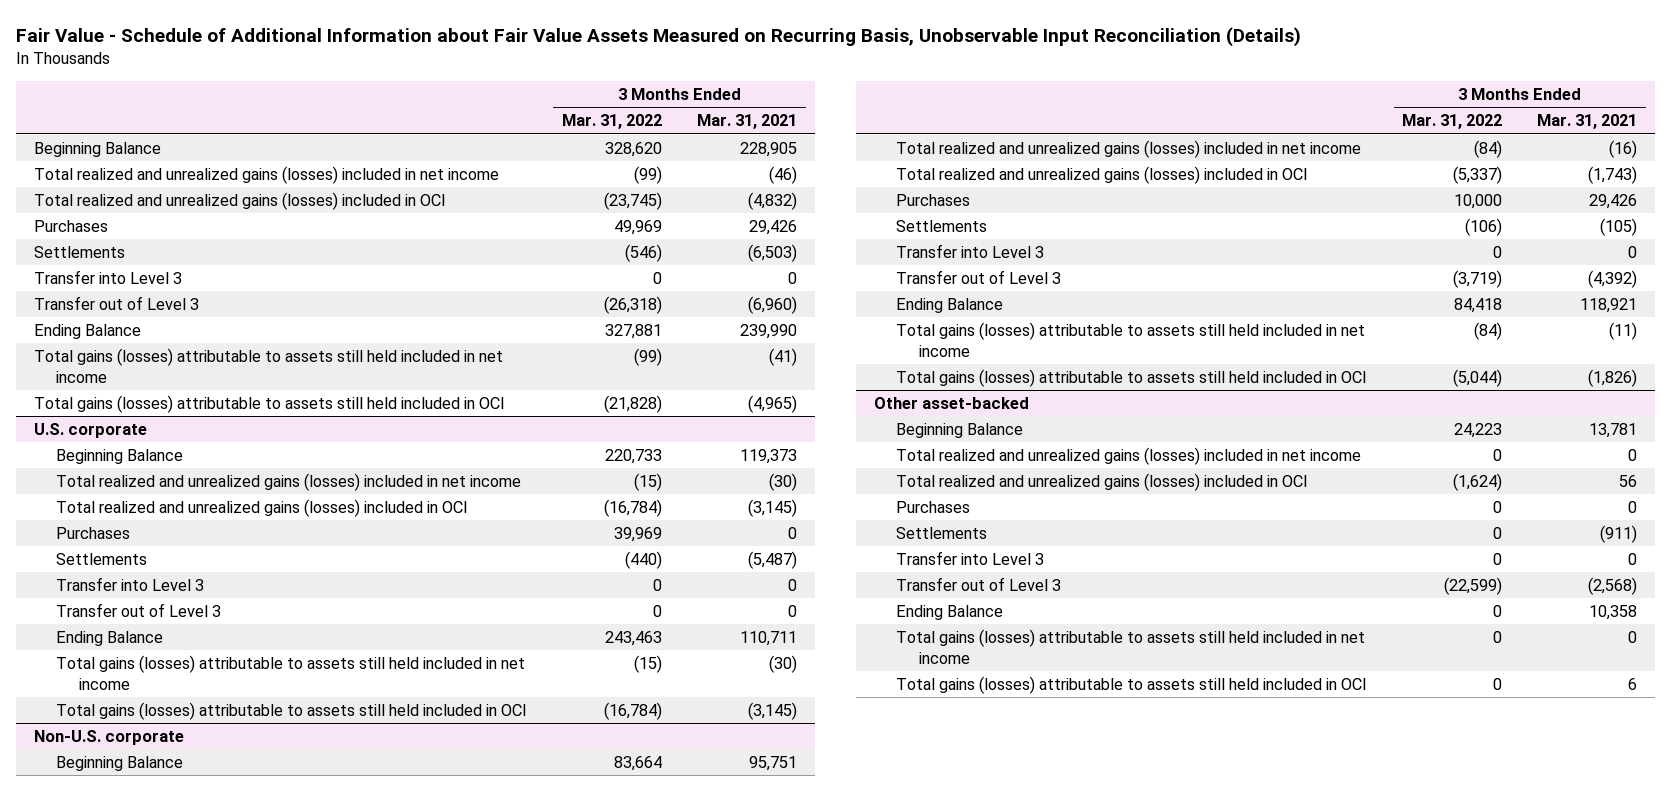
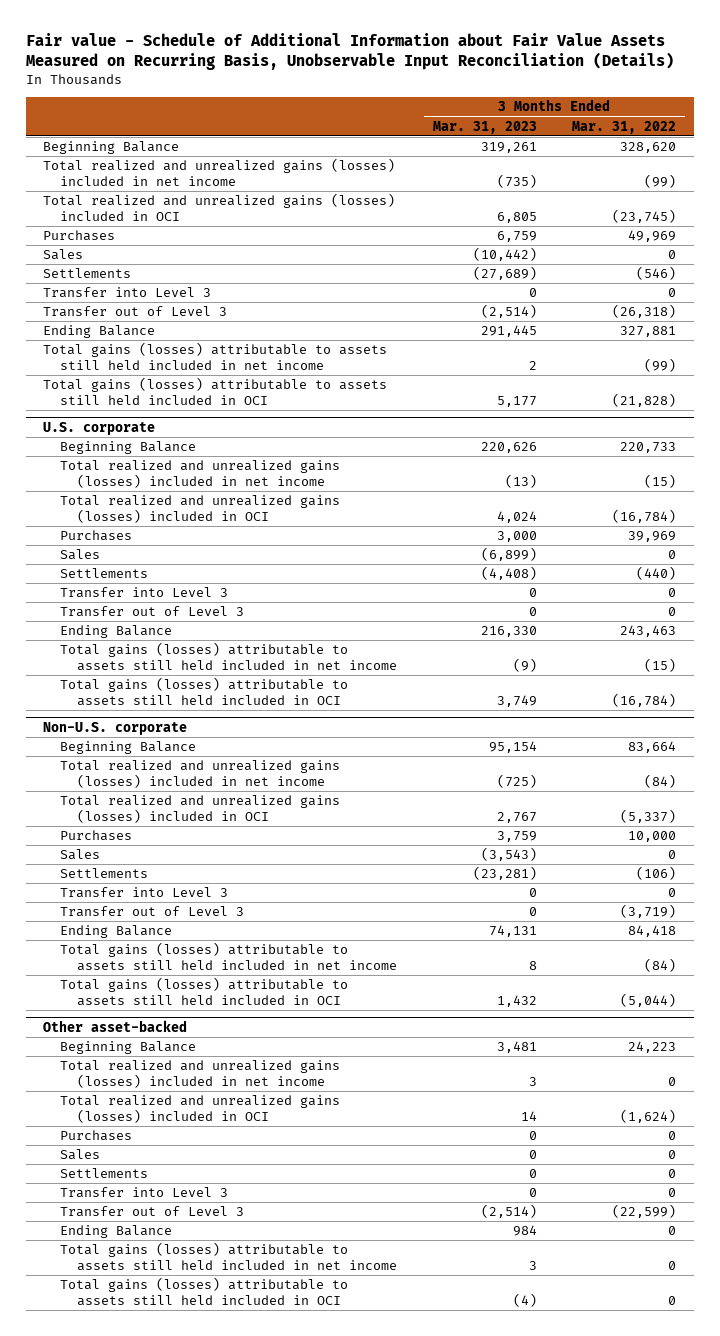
- Fair Value - Schedule of Additional Information about Fair Value Assets Measured on Recurring Basis, Unobservable Input Reconciliation (Details)
+ Fair value - Schedule of Additional Information about Fair Value Assets Measured on Recurring Basis, Unobservable Input Reconciliation (Details)
- | 3 Months Ended Mar. 31, 2022 | 3 Months Ended Mar. 31, 2021
+ | 3 Months Ended Mar. 31, 2023 | 3 Months Ended Mar. 31, 2022
+ Sales | (10,442) | 0
@ U.S. corporate
+ Sales | (6,899) | 0
@ Non-U.S. corporate
+ Sales | (3,543) | 0
@ Other asset-backed
+ Sales | 0 | 0

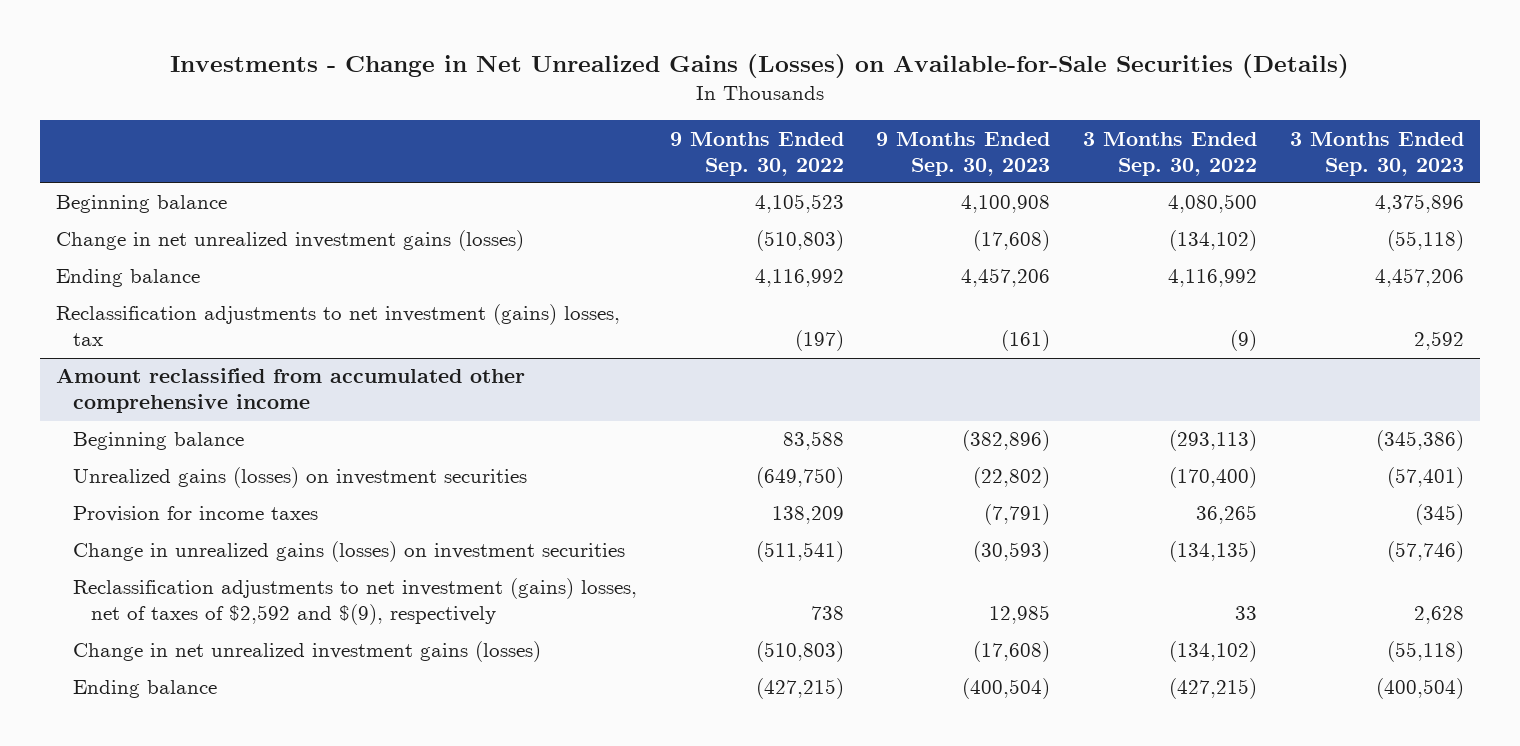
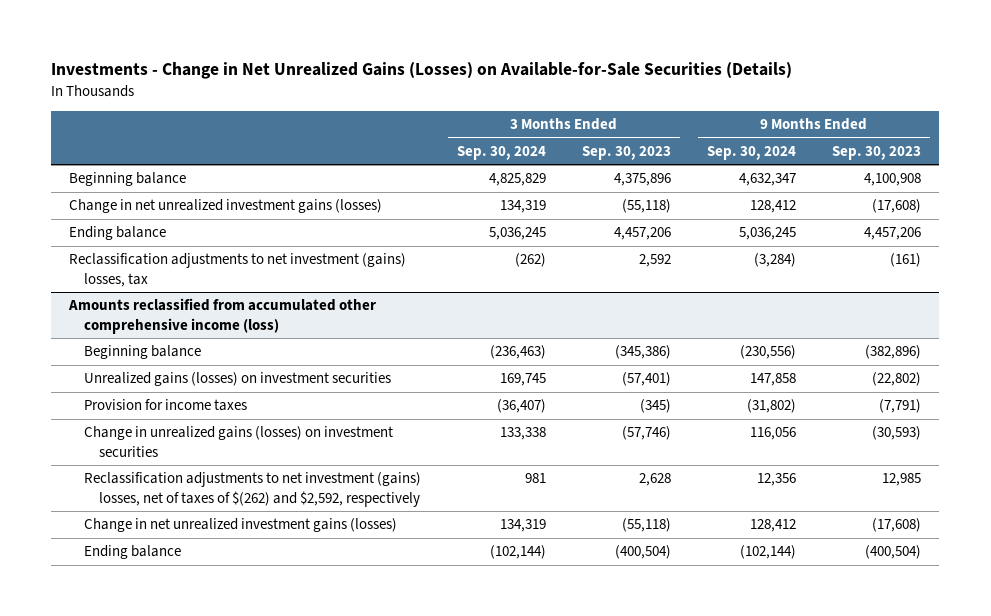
- | 9 Months Ended Sep. 30, 2022 | 9 Months Ended Sep. 30, 2023 | 3 Months Ended Sep. 30, 2022 | 3 Months Ended Sep. 30, 2023
+ | 3 Months Ended Sep. 30, 2024 | 3 Months Ended Sep. 30, 2023 | 9 Months Ended Sep. 30, 2024 | 9 Months Ended Sep. 30, 2023
- Amount reclassified from accumulated other comprehensive income
+ Amounts reclassified from accumulated other comprehensive income (loss)
- Reclassification adjustments to net investment (gains) losses, net of taxes of $2,592 and $(9), respectively | 738 | 12,985 | 33 | 2,628
+ Reclassification adjustments to net investment (gains) losses, net of taxes of $(262) and $2,592, respectively | 981 | 2,628 | 12,356 | 12,985

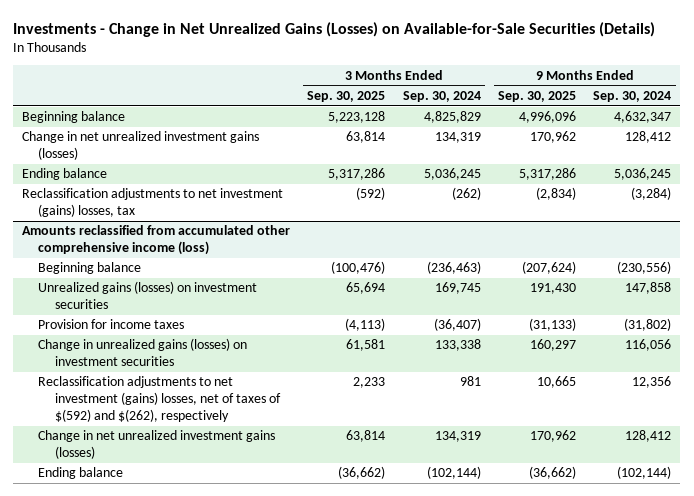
- | 3 Months Ended Sep. 30, 2024 | 3 Months Ended Sep. 30, 2023 | 9 Months Ended Sep. 30, 2024 | 9 Months Ended Sep. 30, 2023
+ | 3 Months Ended Sep. 30, 2025 | 3 Months Ended Sep. 30, 2024 | 9 Months Ended Sep. 30, 2025 | 9 Months Ended Sep. 30, 2024
@ Amounts reclassified from accumulated other comprehensive income (loss)
- Reclassification adjustments to net investment (gains) losses, net of taxes of $(262) and $2,592, respectively | 981 | 2,628 | 12,356 | 12,985
+ Reclassification adjustments to net investment (gains) losses, net of taxes of $(592) and $(262), respectively | 2,233 | 981 | 10,665 | 12,356

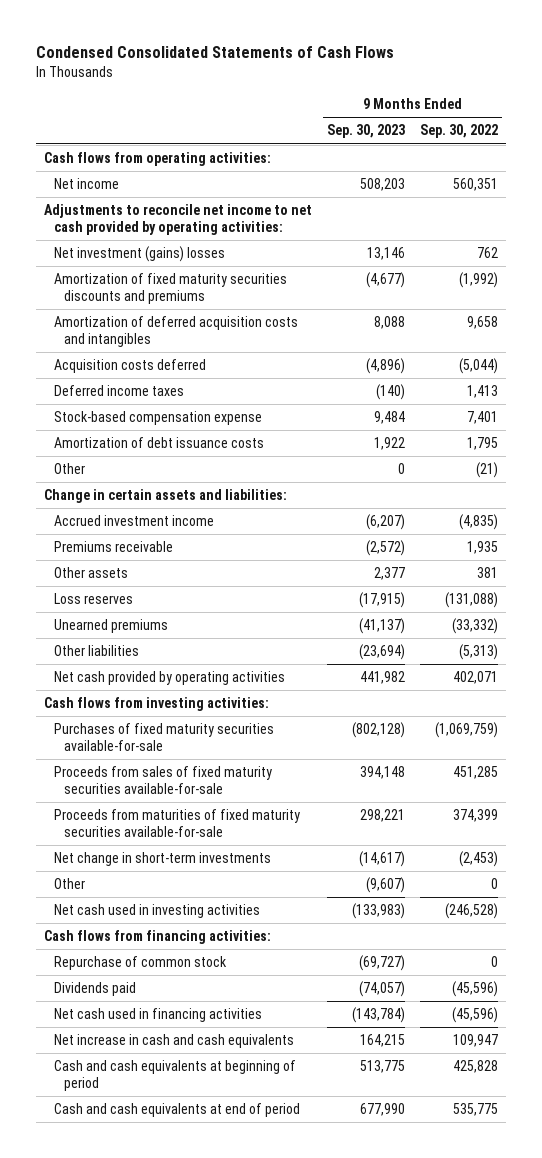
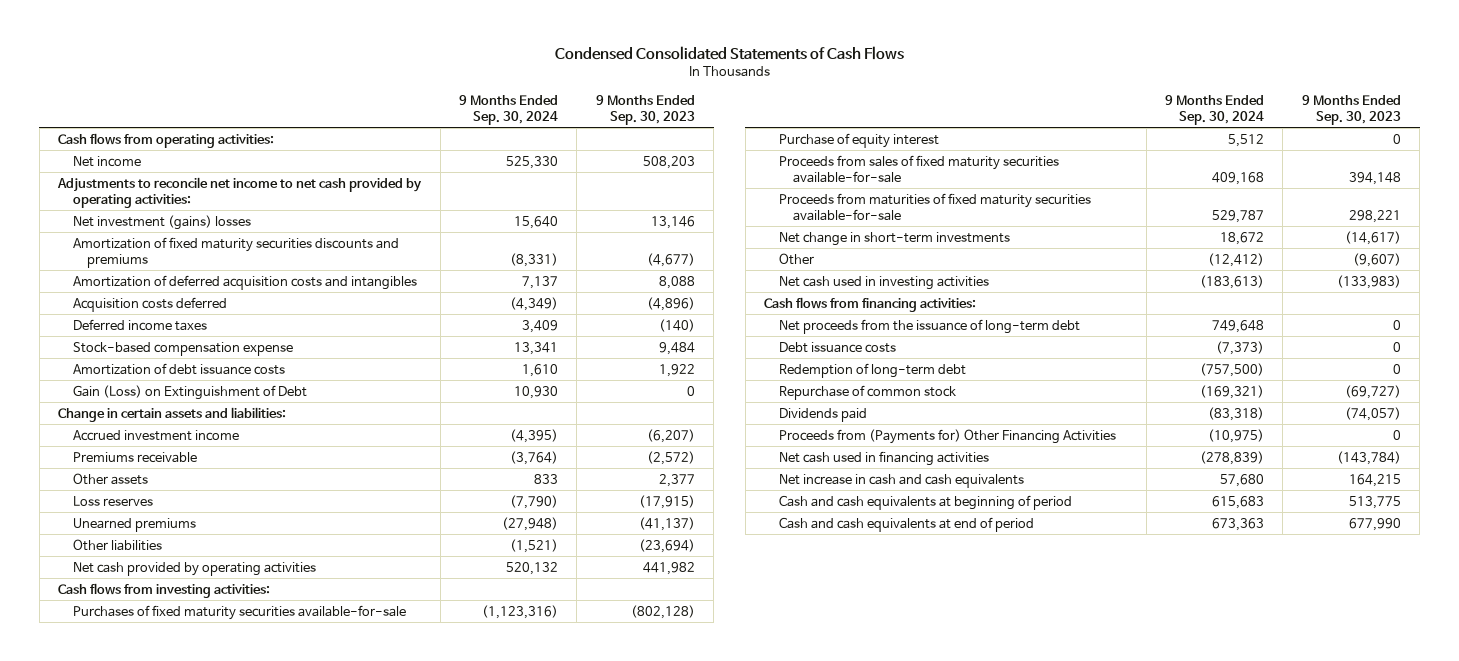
- | 9 Months Ended Sep. 30, 2023 | 9 Months Ended Sep. 30, 2022
+ | 9 Months Ended Sep. 30, 2024 | 9 Months Ended Sep. 30, 2023
- Other | 0 | (21)
+ Gain (Loss) on Extinguishment of Debt | 10,930 | 0
+ Purchase of equity interest | 5,512 | 0
+ Net proceeds from the issuance of long-term debt | 749,648 | 0
+ Debt issuance costs | (7,373) | 0
+ Redemption of long-term debt | (757,500) | 0
+ Proceeds from (Payments for) Other Financing Activities | (10,975) | 0

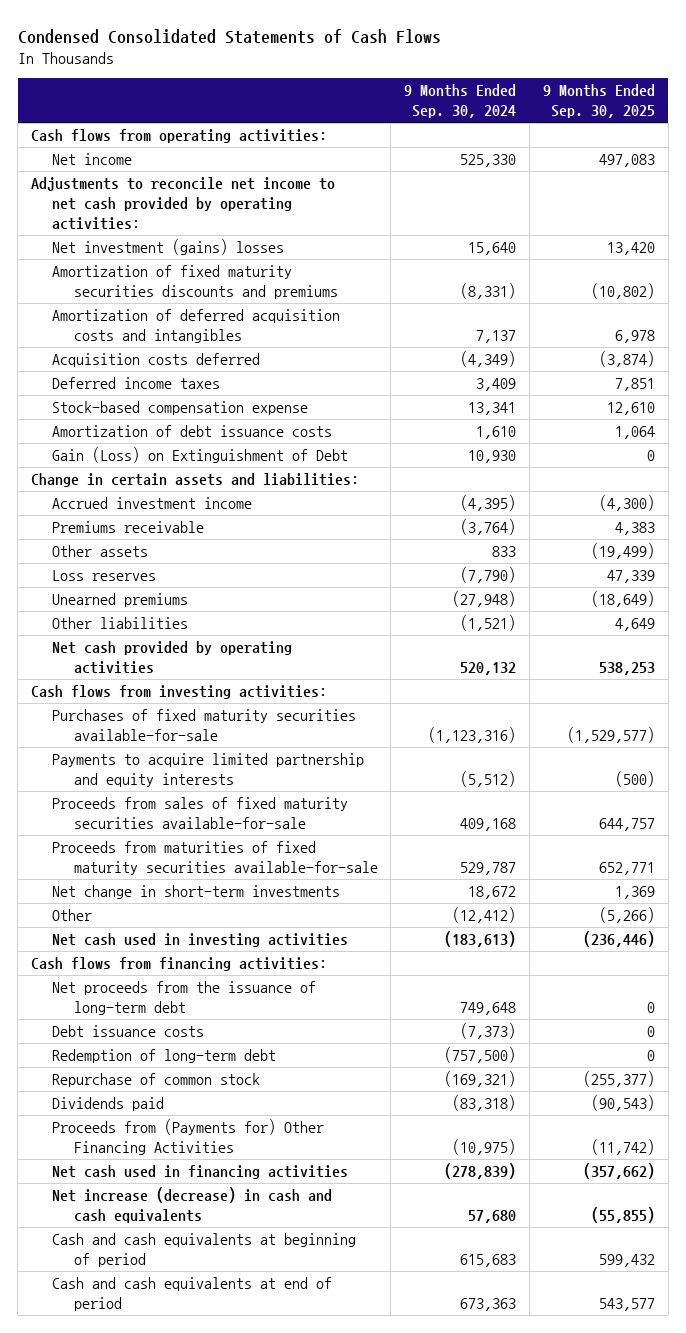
- | 9 Months Ended Sep. 30, 2024 | 9 Months Ended Sep. 30, 2023
+ | 9 Months Ended Sep. 30, 2024 | 9 Months Ended Sep. 30, 2025
- Purchase of equity interest | 5,512 | 0
+ Payments to acquire limited partnership and equity interests | (5,512) | (500)
- Net increase in cash and cash equivalents | 57,680 | 164,215
+ Net increase (decrease) in cash and cash equivalents | 57,680 | (55,855)

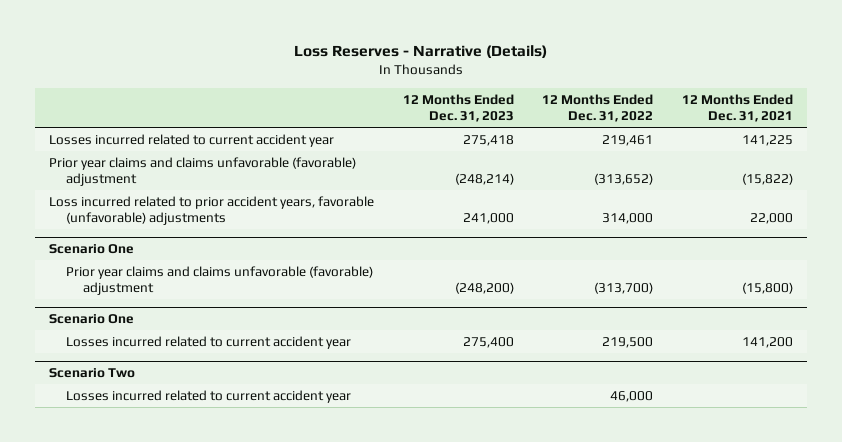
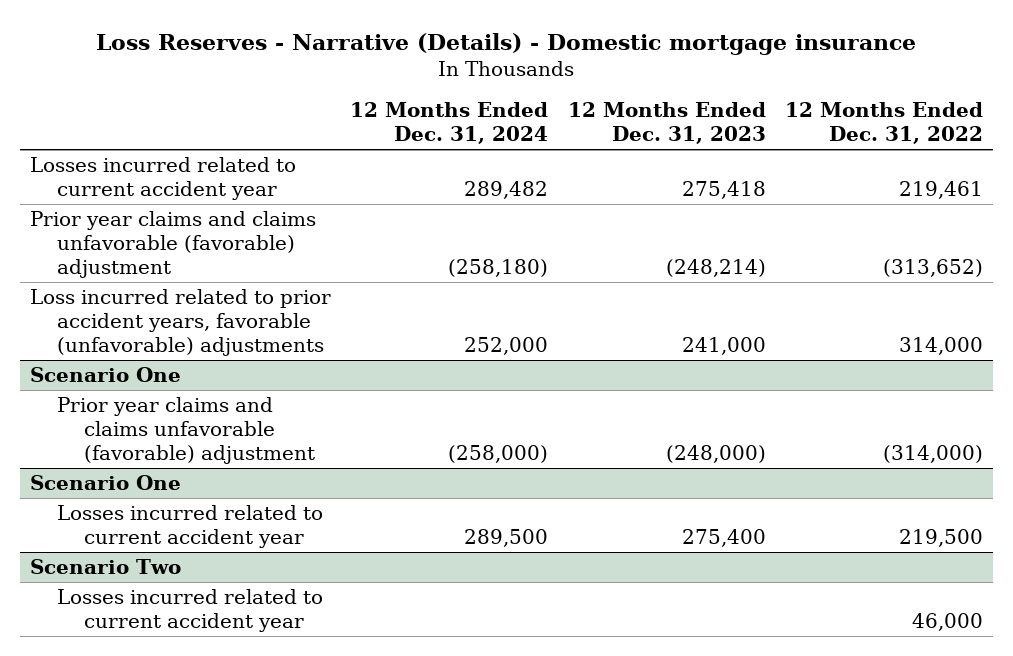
- Loss Reserves - Narrative (Details)
+ Loss Reserves - Narrative (Details) - Domestic mortgage insurance
- | 12 Months Ended Dec. 31, 2023 | 12 Months Ended Dec. 31, 2022 | 12 Months Ended Dec. 31, 2021
+ | 12 Months Ended Dec. 31, 2024 | 12 Months Ended Dec. 31, 2023 | 12 Months Ended Dec. 31, 2022
@ Scenario One
- Prior year claims and claims unfavorable (favorable) adjustment | (248,200) | (313,700) | (15,800)
+ Prior year claims and claims unfavorable (favorable) adjustment | (258,000) | (248,000) | (314,000)

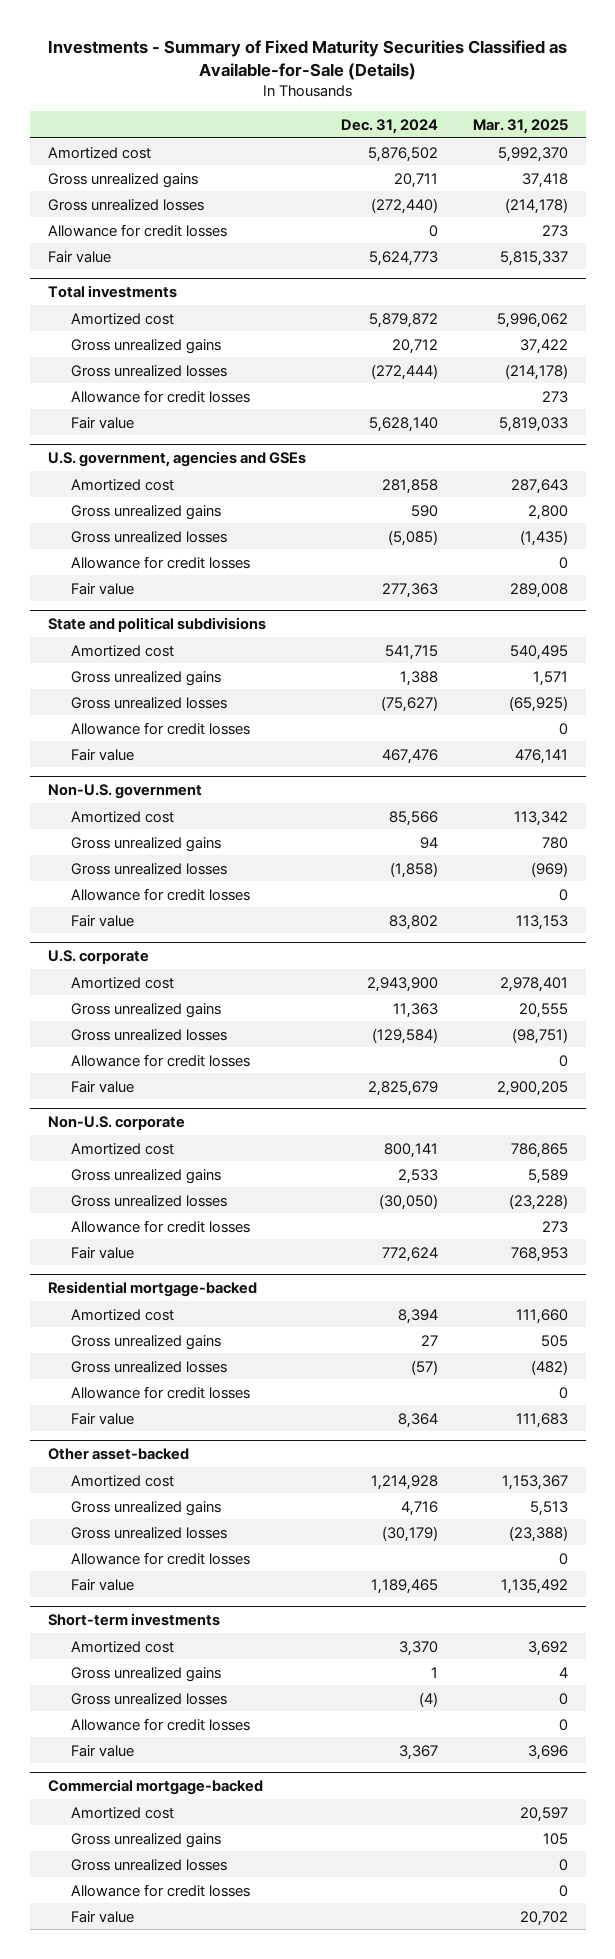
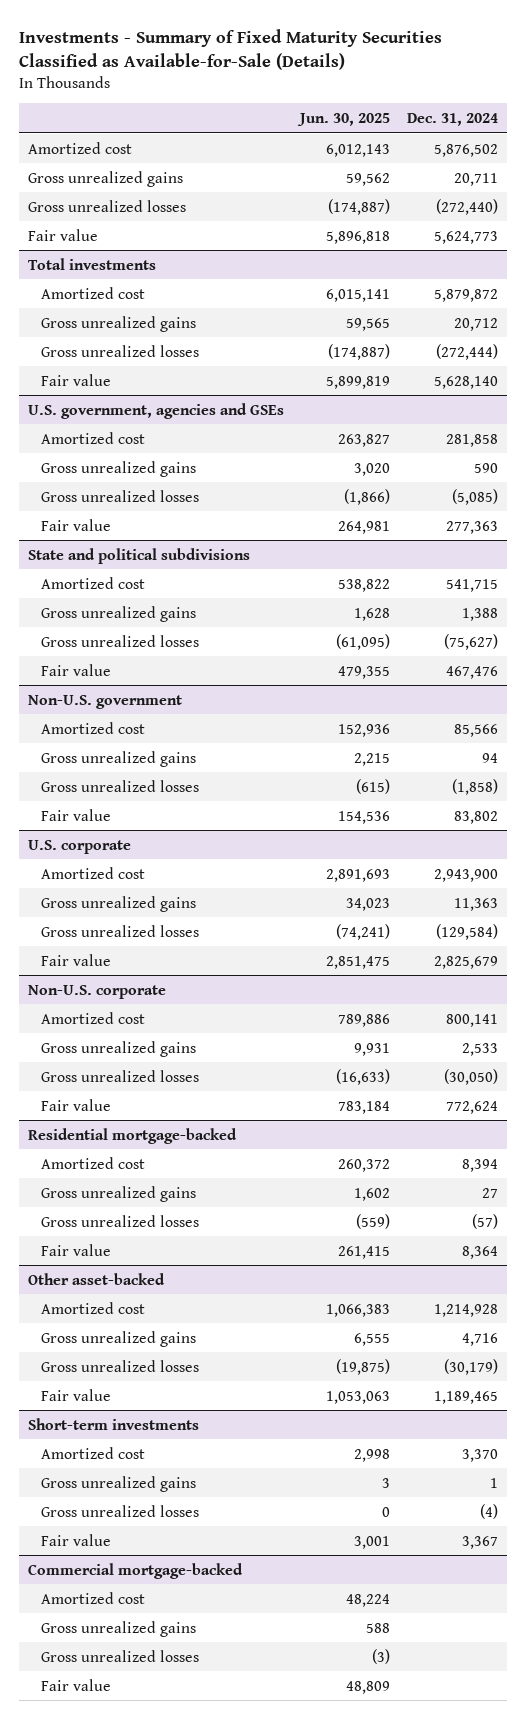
- | Dec. 31, 2024 | Mar. 31, 2025
+ | Jun. 30, 2025 | Dec. 31, 2024
- Allowance for credit losses | 0 | 273
@ Total investments
- Allowance for credit losses | | 273
@ U.S. government, agencies and GSEs
- Allowance for credit losses | | 0
@ State and political subdivisions
- Allowance for credit losses | | 0
@ Non-U.S. government
- Allowance for credit losses | | 0
@ U.S. corporate
- Allowance for credit losses | | 0
@ Non-U.S. corporate
- Allowance for credit losses | | 273
@ Residential mortgage-backed
- Allowance for credit losses | | 0
@ Other asset-backed
- Allowance for credit losses | | 0
@ Short-term investments
- Allowance for credit losses | | 0
@ Commercial mortgage-backed
- Allowance for credit losses | | 0

